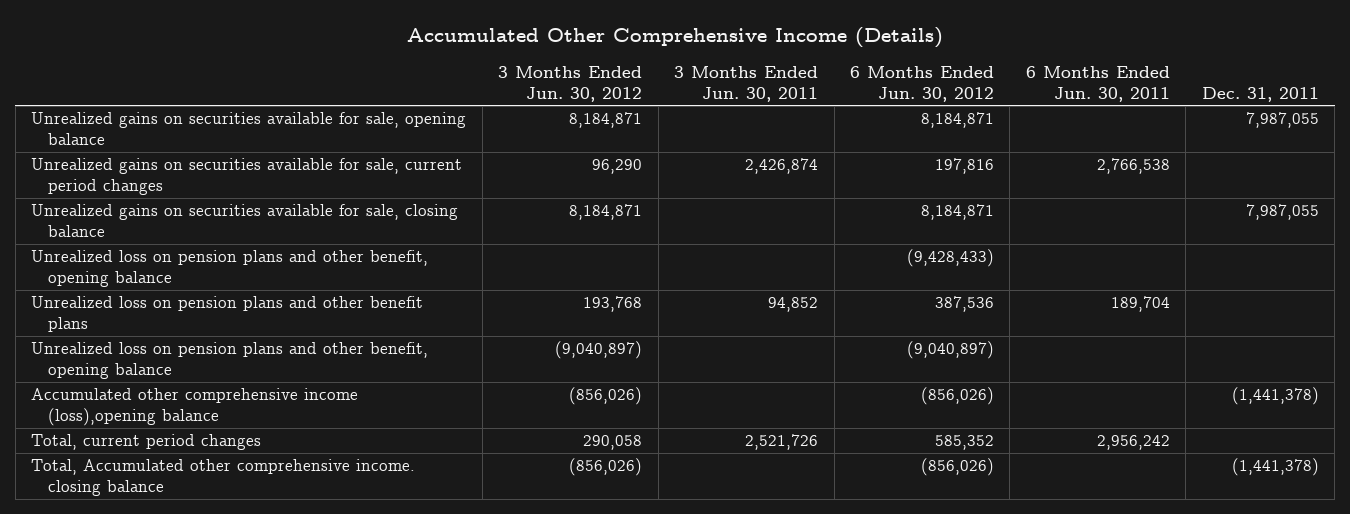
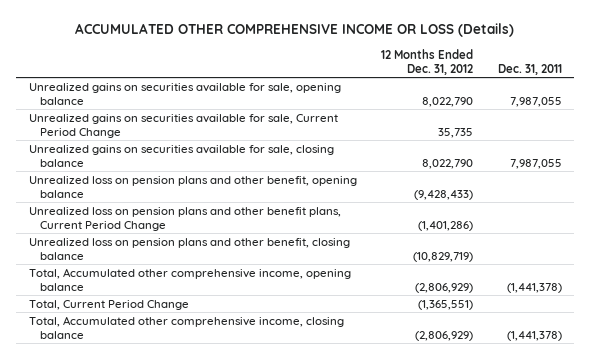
- Accumulated Other Comprehensive Income (Details)
+ ACCUMULATED OTHER COMPREHENSIVE INCOME OR LOSS (Details)
- | 3 Months Ended Jun. 30, 2012 | 3 Months Ended Jun. 30, 2011 | 6 Months Ended Jun. 30, 2012 | 6 Months Ended Jun. 30, 2011 | Dec. 31, 2011
+ | 12 Months Ended Dec. 31, 2012 | Dec. 31, 2011
- Unrealized gains on securities available for sale, current period changes | 96,290 | 2,426,874 | 197,816 | 2,766,538 |
+ Unrealized gains on securities available for sale, Current Period Change | 35,735 |
- Unrealized loss on pension plans and other benefit plans | 193,768 | 94,852 | 387,536 | 189,704 |
- Unrealized loss on pension plans and other benefit, opening balance | (9,040,897) | | (9,040,897) | |
- Accumulated other comprehensive income (loss),opening balance | (856,026) | | (856,026) | | (1,441,378)
- Total, current period changes | 290,058 | 2,521,726 | 585,352 | 2,956,242 |
- Total, Accumulated other comprehensive income. closing balance | (856,026) | | (856,026) | | (1,441,378)
+ Unrealized loss on pension plans and other benefit plans, Current Period Change | (1,401,286) |
+ Unrealized loss on pension plans and other benefit, closing balance | (10,829,719) |
+ Total, Accumulated other comprehensive income, opening balance | (2,806,929) | (1,441,378)
+ Total, Current Period Change | (1,365,551) |
+ Total, Accumulated other comprehensive income, closing balance | (2,806,929) | (1,441,378)

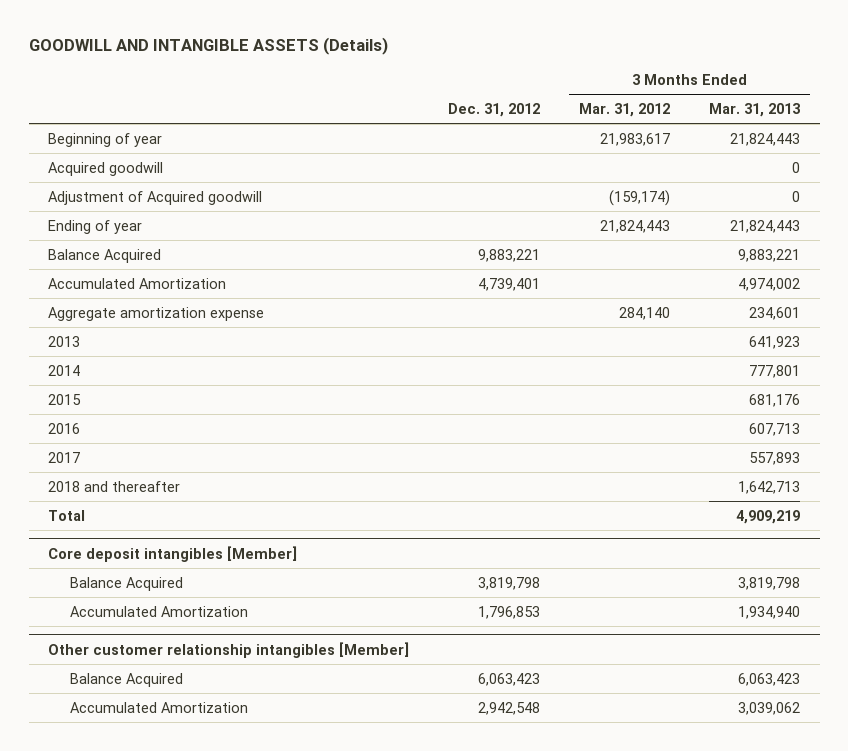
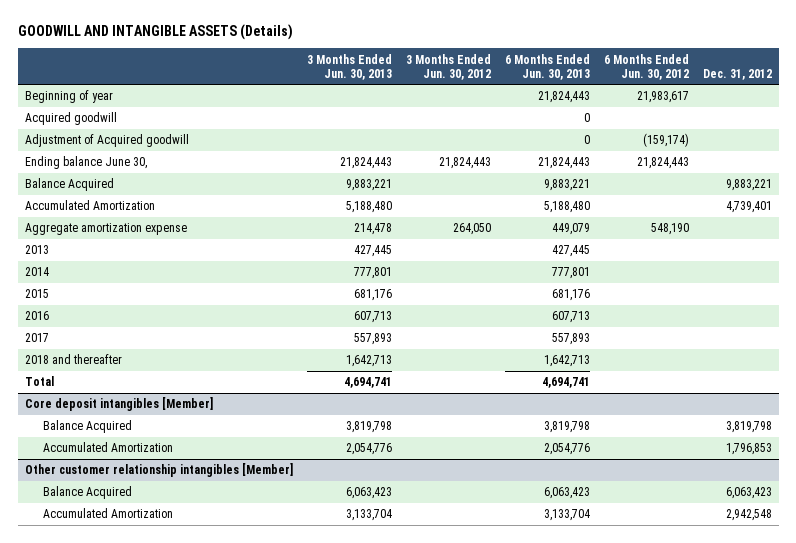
- | Dec. 31, 2012 | 3 Months Ended Mar. 31, 2012 | 3 Months Ended Mar. 31, 2013
+ | 3 Months Ended Jun. 30, 2013 | 3 Months Ended Jun. 30, 2012 | 6 Months Ended Jun. 30, 2013 | 6 Months Ended Jun. 30, 2012 | Dec. 31, 2012
- Ending of year | | 21,824,443 | 21,824,443
+ Ending balance June 30, | 21,824,443 | 21,824,443 | 21,824,443 | 21,824,443 |

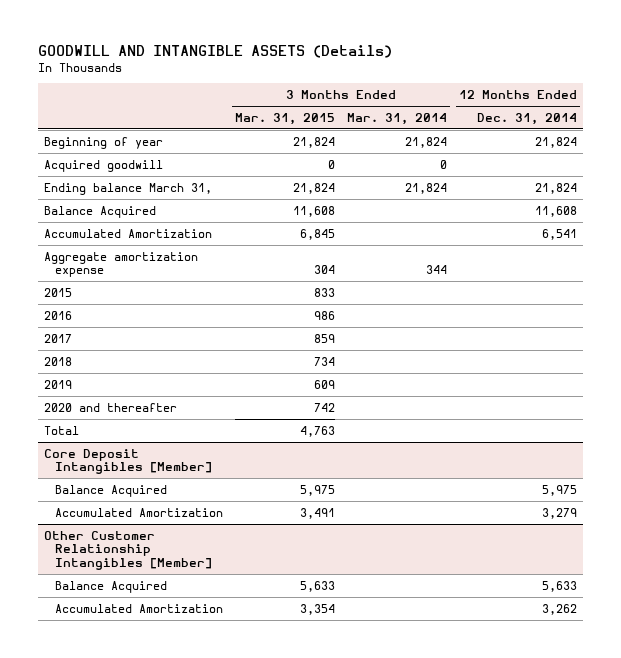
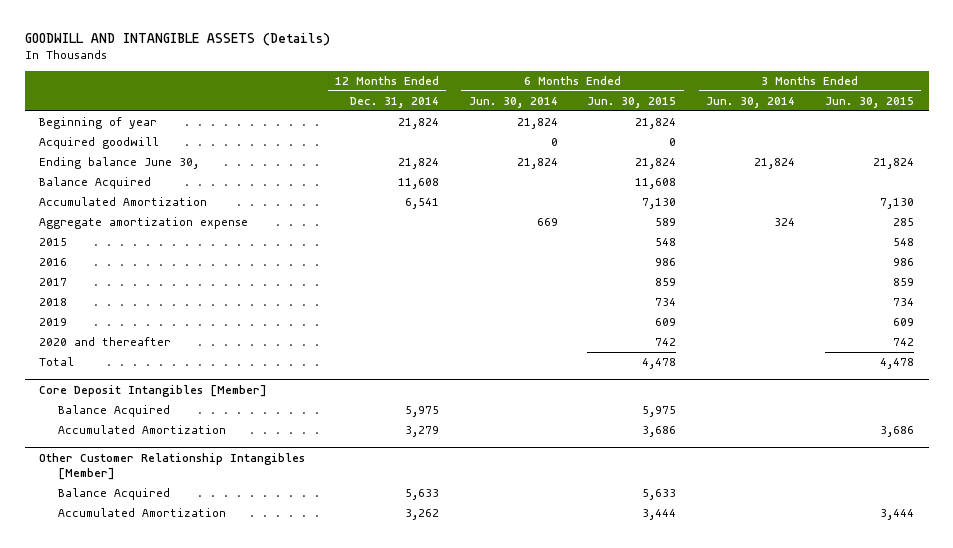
- | 3 Months Ended Mar. 31, 2015 | 3 Months Ended Mar. 31, 2014 | 12 Months Ended Dec. 31, 2014
+ | 12 Months Ended Dec. 31, 2014 | 6 Months Ended Jun. 30, 2014 | 6 Months Ended Jun. 30, 2015 | 3 Months Ended Jun. 30, 2014 | 3 Months Ended Jun. 30, 2015
- Ending balance March 31, | 21,824 | 21,824 | 21,824
+ Ending balance June 30, | 21,824 | 21,824 | 21,824 | 21,824 | 21,824

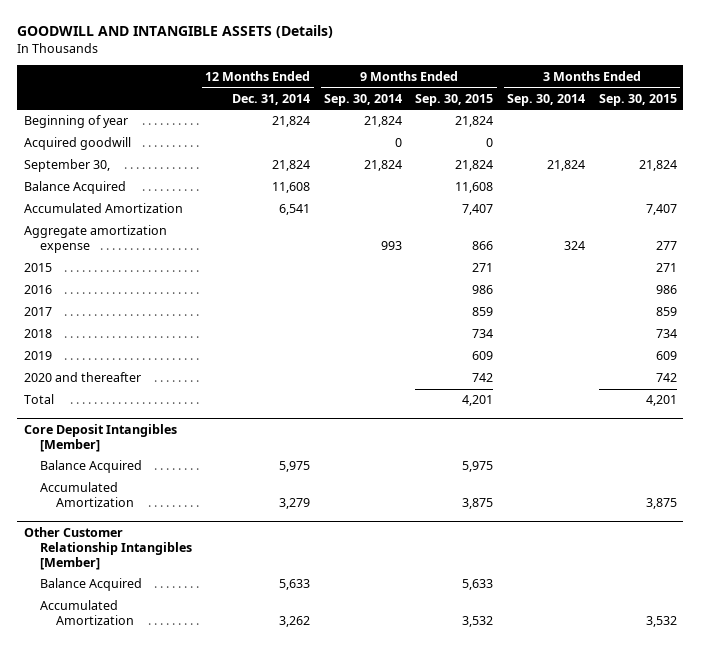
- | 12 Months Ended Dec. 31, 2014 | 6 Months Ended Jun. 30, 2014 | 6 Months Ended Jun. 30, 2015 | 3 Months Ended Jun. 30, 2014 | 3 Months Ended Jun. 30, 2015
+ | 12 Months Ended Dec. 31, 2014 | 9 Months Ended Sep. 30, 2014 | 9 Months Ended Sep. 30, 2015 | 3 Months Ended Sep. 30, 2014 | 3 Months Ended Sep. 30, 2015
- Ending balance June 30, | 21,824 | 21,824 | 21,824 | 21,824 | 21,824
+ September 30, | 21,824 | 21,824 | 21,824 | 21,824 | 21,824

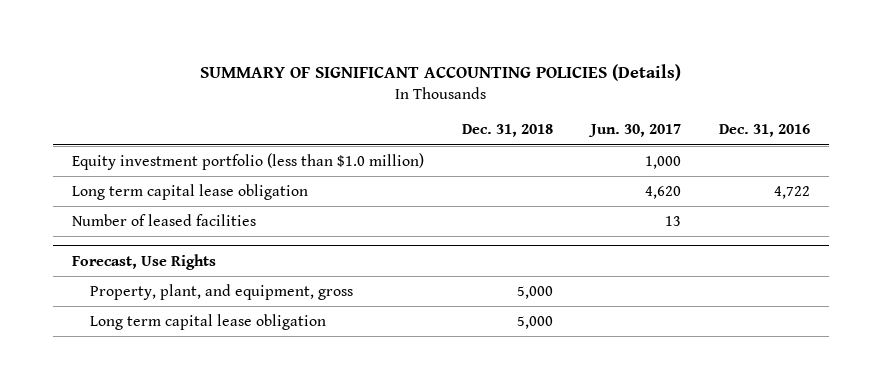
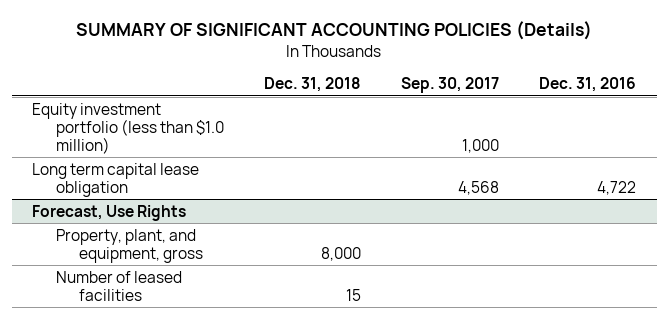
- | Dec. 31, 2018 | Jun. 30, 2017 | Dec. 31, 2016
+ | Dec. 31, 2018 | Sep. 30, 2017 | Dec. 31, 2016
- Number of leased facilities | | 13 |
@ Forecast, Use Rights
- Property, plant, and equipment, gross | 5,000 | |
- Long term capital lease obligation | 5,000 | |
+ Property, plant, and equipment, gross | 8,000 | |
+ Number of leased facilities | 15 | |

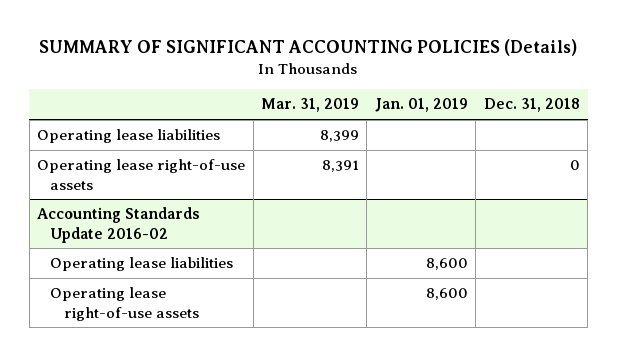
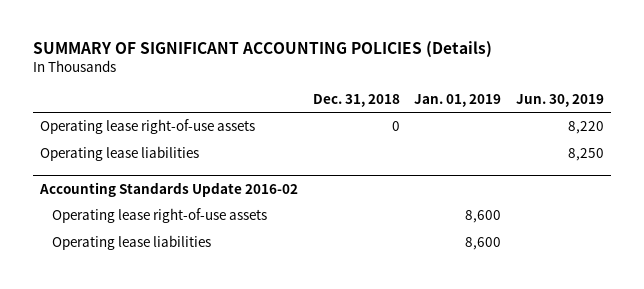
- | Mar. 31, 2019 | Jan. 01, 2019 | Dec. 31, 2018
+ | Dec. 31, 2018 | Jan. 01, 2019 | Jun. 30, 2019
moved down: Operating lease liabilities | | | 8,250
@ Accounting Standards Update 2016-02
moved down: Operating lease liabilities | | 8,600 |

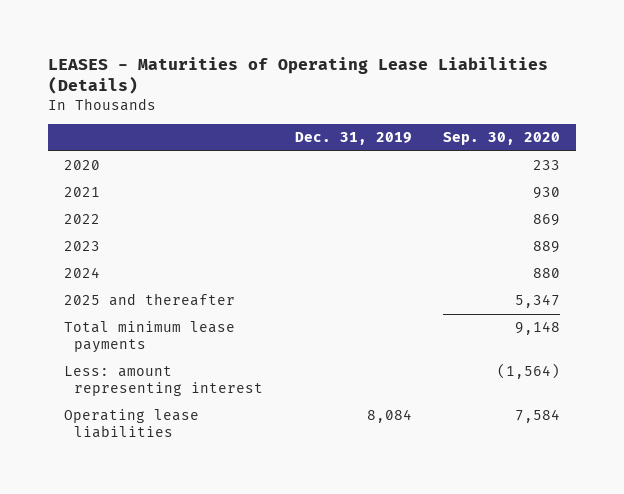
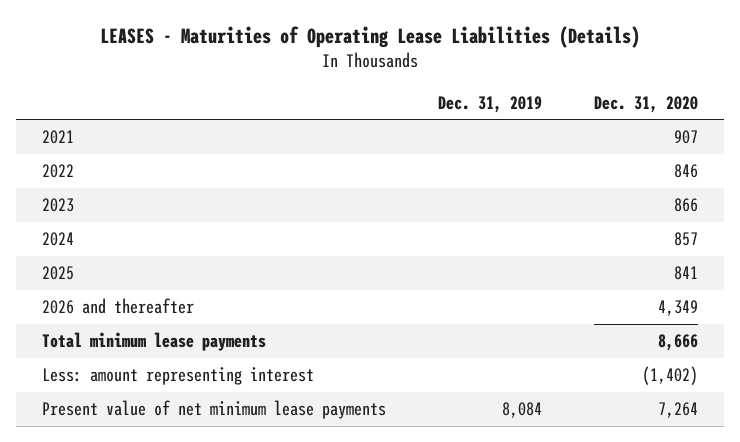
- | Dec. 31, 2019 | Sep. 30, 2020
+ | Dec. 31, 2019 | Dec. 31, 2020
- 2020 | | 233
- 2025 and thereafter | | 5,347
+ 2025 | | 841
+ 2026 and thereafter | | 4,349
- Operating lease liabilities | 8,084 | 7,584
+ Present value of net minimum lease payments | 8,084 | 7,264

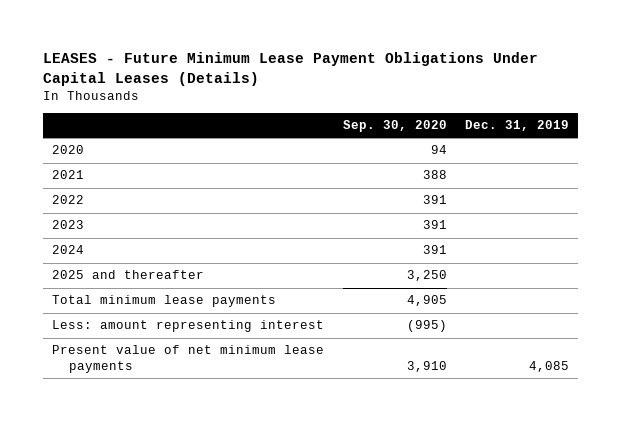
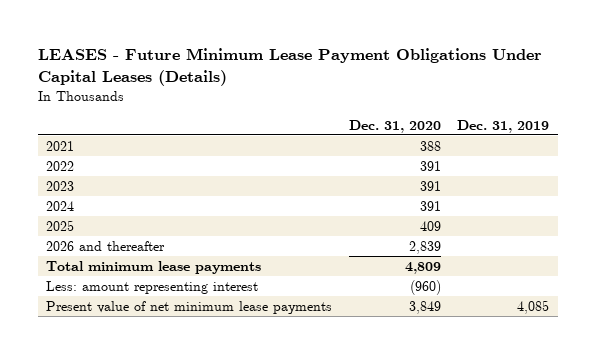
- | Sep. 30, 2020 | Dec. 31, 2019
+ | Dec. 31, 2020 | Dec. 31, 2019
- 2020 | 94 |
- 2025 and thereafter | 3,250 |
+ 2025 | 409 |
+ 2026 and thereafter | 2,839 |

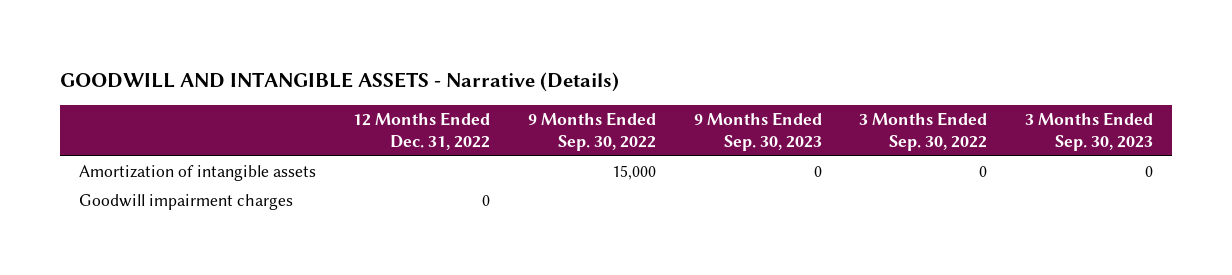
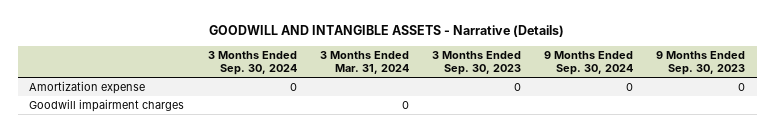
- | 12 Months Ended Dec. 31, 2022 | 9 Months Ended Sep. 30, 2022 | 9 Months Ended Sep. 30, 2023 | 3 Months Ended Sep. 30, 2022 | 3 Months Ended Sep. 30, 2023
+ | 3 Months Ended Sep. 30, 2024 | 3 Months Ended Mar. 31, 2024 | 3 Months Ended Sep. 30, 2023 | 9 Months Ended Sep. 30, 2024 | 9 Months Ended Sep. 30, 2023
- Amortization of intangible assets | | 15,000 | 0 | 0 | 0
+ Amortization expense | 0 | | 0 | 0 | 0

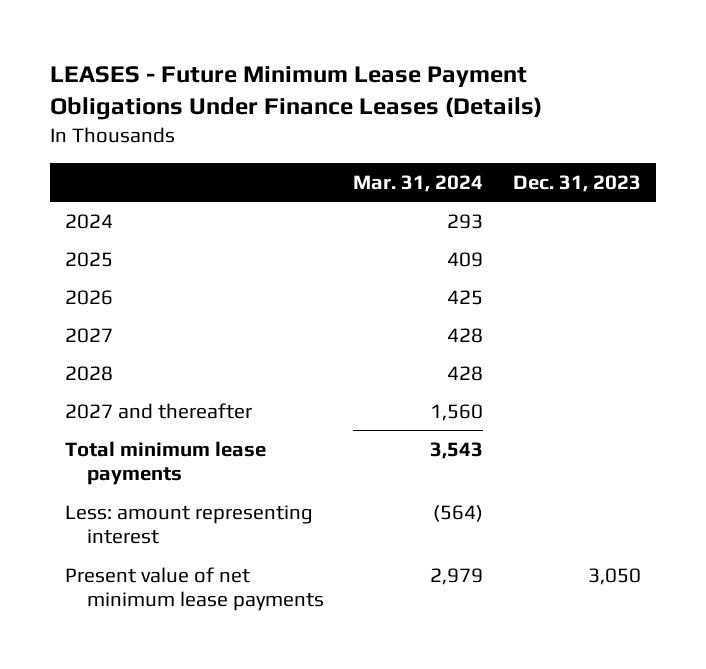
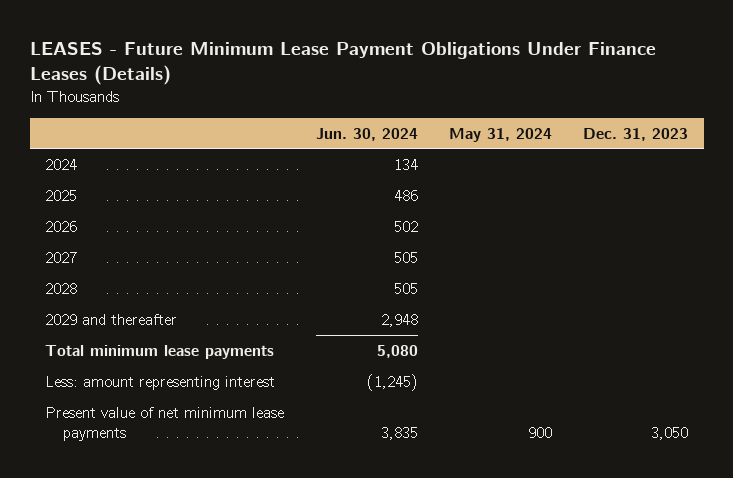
- | Mar. 31, 2024 | Dec. 31, 2023
+ | Jun. 30, 2024 | May 31, 2024 | Dec. 31, 2023
- 2027 and thereafter | 1,560 |
+ 2029 and thereafter | 2,948 | |

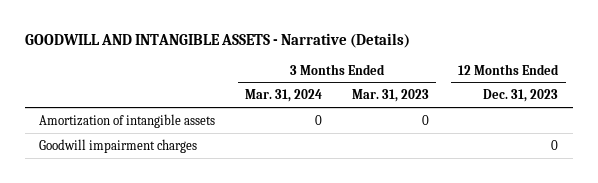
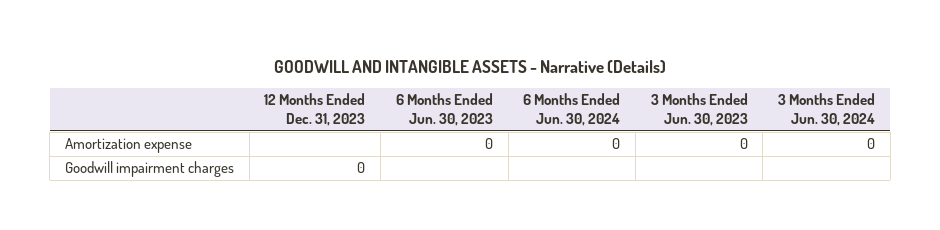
- | 3 Months Ended Mar. 31, 2024 | 3 Months Ended Mar. 31, 2023 | 12 Months Ended Dec. 31, 2023
+ | 12 Months Ended Dec. 31, 2023 | 6 Months Ended Jun. 30, 2023 | 6 Months Ended Jun. 30, 2024 | 3 Months Ended Jun. 30, 2023 | 3 Months Ended Jun. 30, 2024
- Amortization of intangible assets | 0 | 0 |
+ Amortization expense | | 0 | 0 | 0 | 0

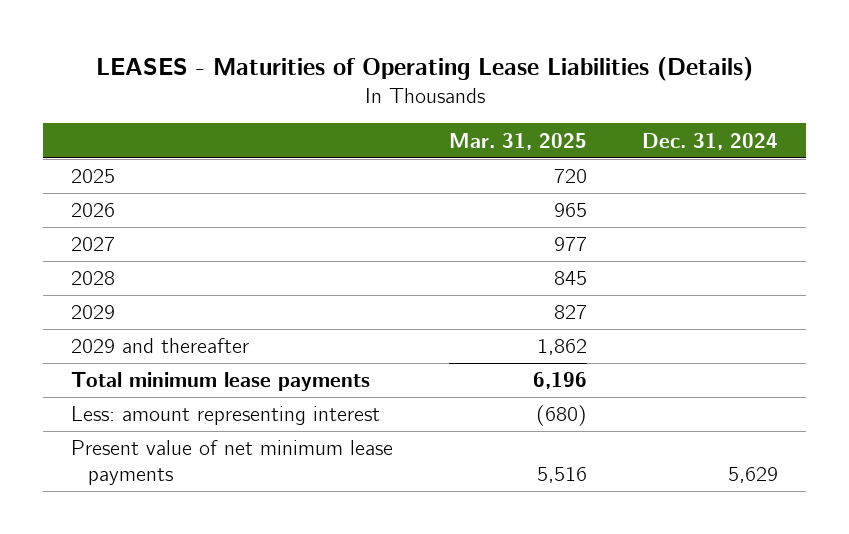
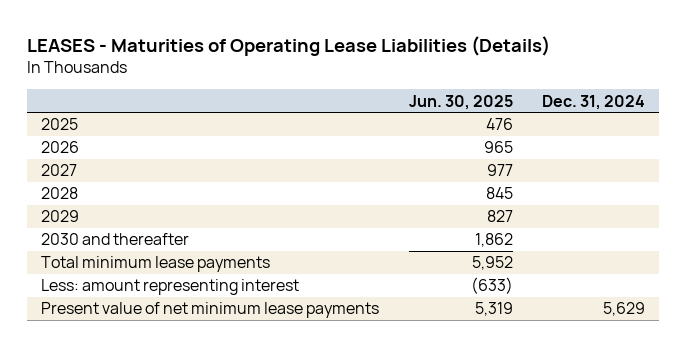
- | Mar. 31, 2025 | Dec. 31, 2024
+ | Jun. 30, 2025 | Dec. 31, 2024
- 2029 and thereafter | 1,862 |
+ 2030 and thereafter | 1,862 |

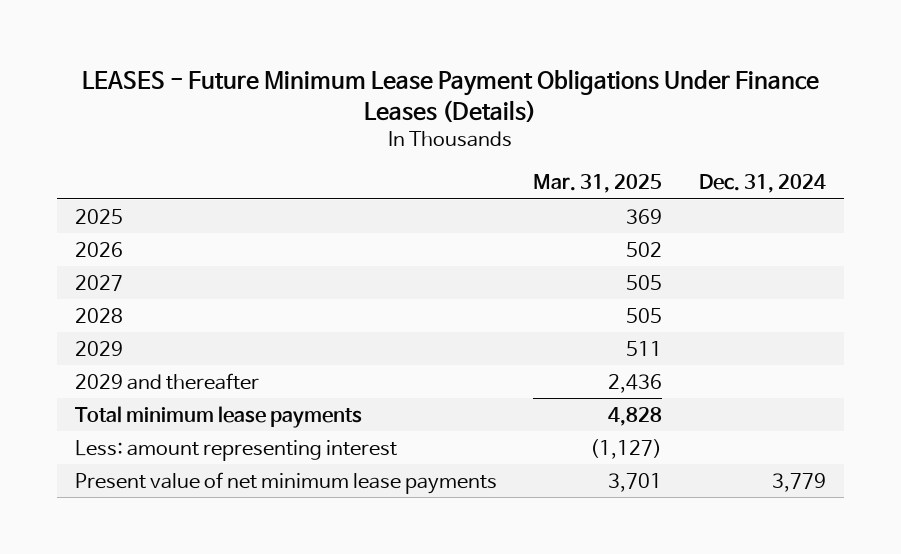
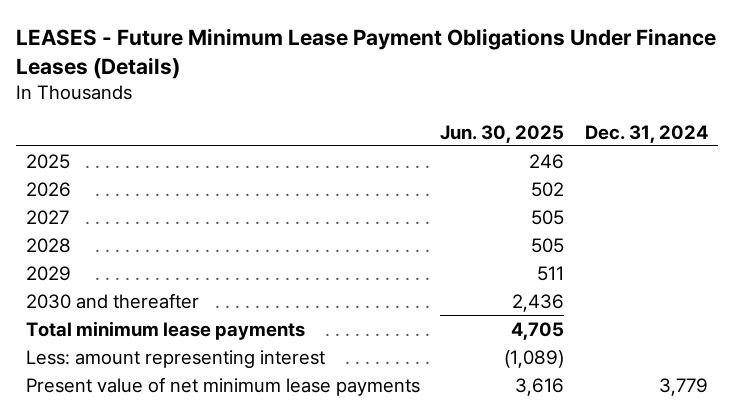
- | Mar. 31, 2025 | Dec. 31, 2024
+ | Jun. 30, 2025 | Dec. 31, 2024
- 2029 and thereafter | 2,436 |
+ 2030 and thereafter | 2,436 |

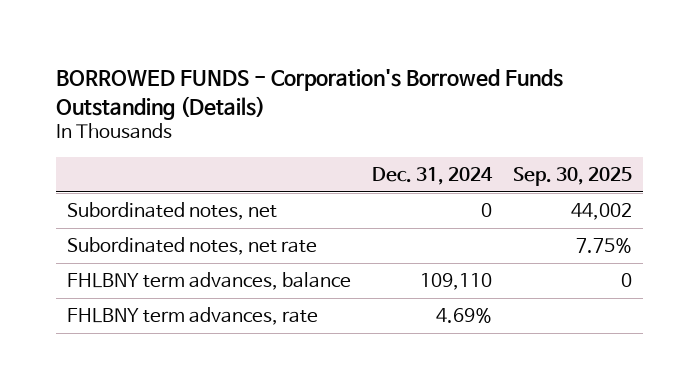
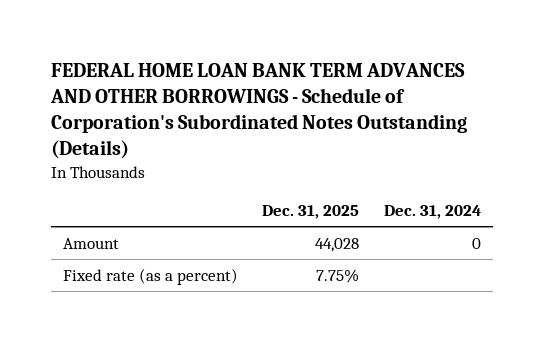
- BORROWED FUNDS - Corporation's Borrowed Funds Outstanding (Details)
+ FEDERAL HOME LOAN BANK TERM ADVANCES AND OTHER BORROWINGS - Schedule of Corporation's Subordinated Notes Outstanding (Details)
- | Dec. 31, 2024 | Sep. 30, 2025
+ | Dec. 31, 2025 | Dec. 31, 2024
- Subordinated notes, net | 0 | 44,002
- Subordinated notes, net rate | | 7.75%
- FHLBNY term advances, balance | 109,110 | 0
- FHLBNY term advances, rate | 4.69% |
+ Amount | 44,028 | 0
+ Fixed rate (as a percent) | 7.75% |

